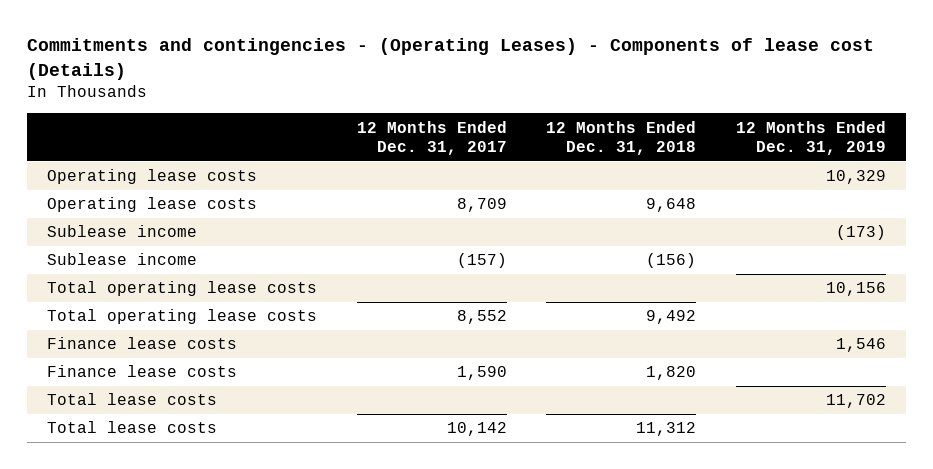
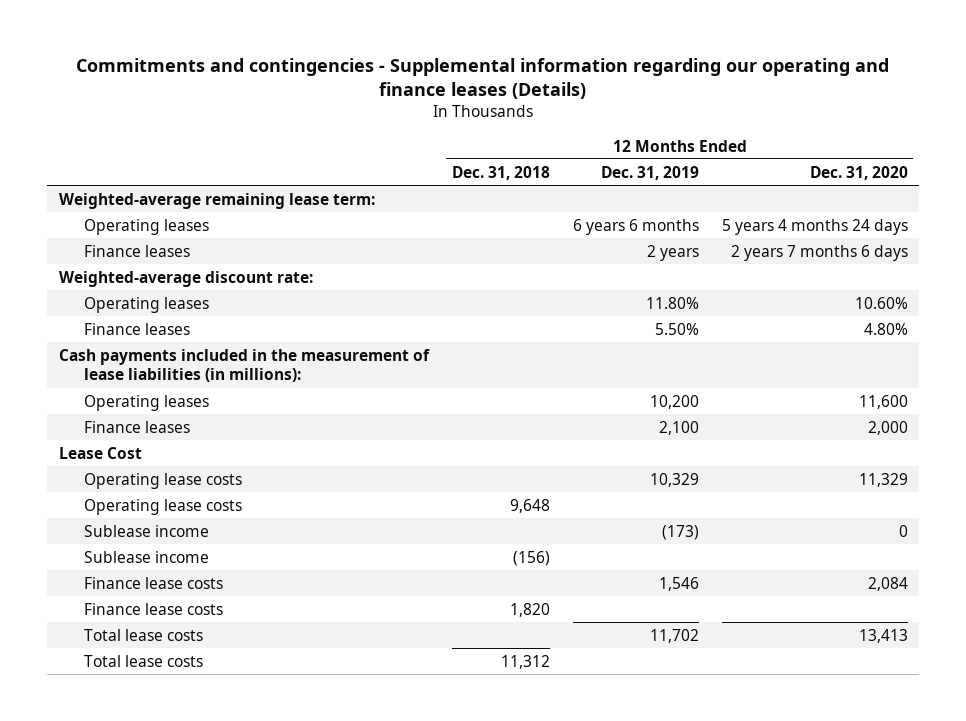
- Commitments and contingencies - (Operating Leases) - Components of lease cost (Details)
+ Commitments and contingencies - Supplemental information regarding our operating and finance leases (Details)
- | 12 Months Ended Dec. 31, 2017 | 12 Months Ended Dec. 31, 2018 | 12 Months Ended Dec. 31, 2019
+ | 12 Months Ended Dec. 31, 2018 | 12 Months Ended Dec. 31, 2019 | 12 Months Ended Dec. 31, 2020
+ Weighted-average remaining lease term:
+ Operating leases | | 6 years 6 months | 5 years 4 months 24 days
+ Finance leases | | 2 years | 2 years 7 months 6 days
+ Weighted-average discount rate:
+ Operating leases | | 11.80% | 10.60%
+ Finance leases | | 5.50% | 4.80%
+ Cash payments included in the measurement of lease liabilities (in millions):
+ Operating leases | | 10,200 | 11,600
+ Finance leases | | 2,100 | 2,000
+ Lease Cost
- Total operating lease costs | | | 10,156
- Total operating lease costs | 8,552 | 9,492 |

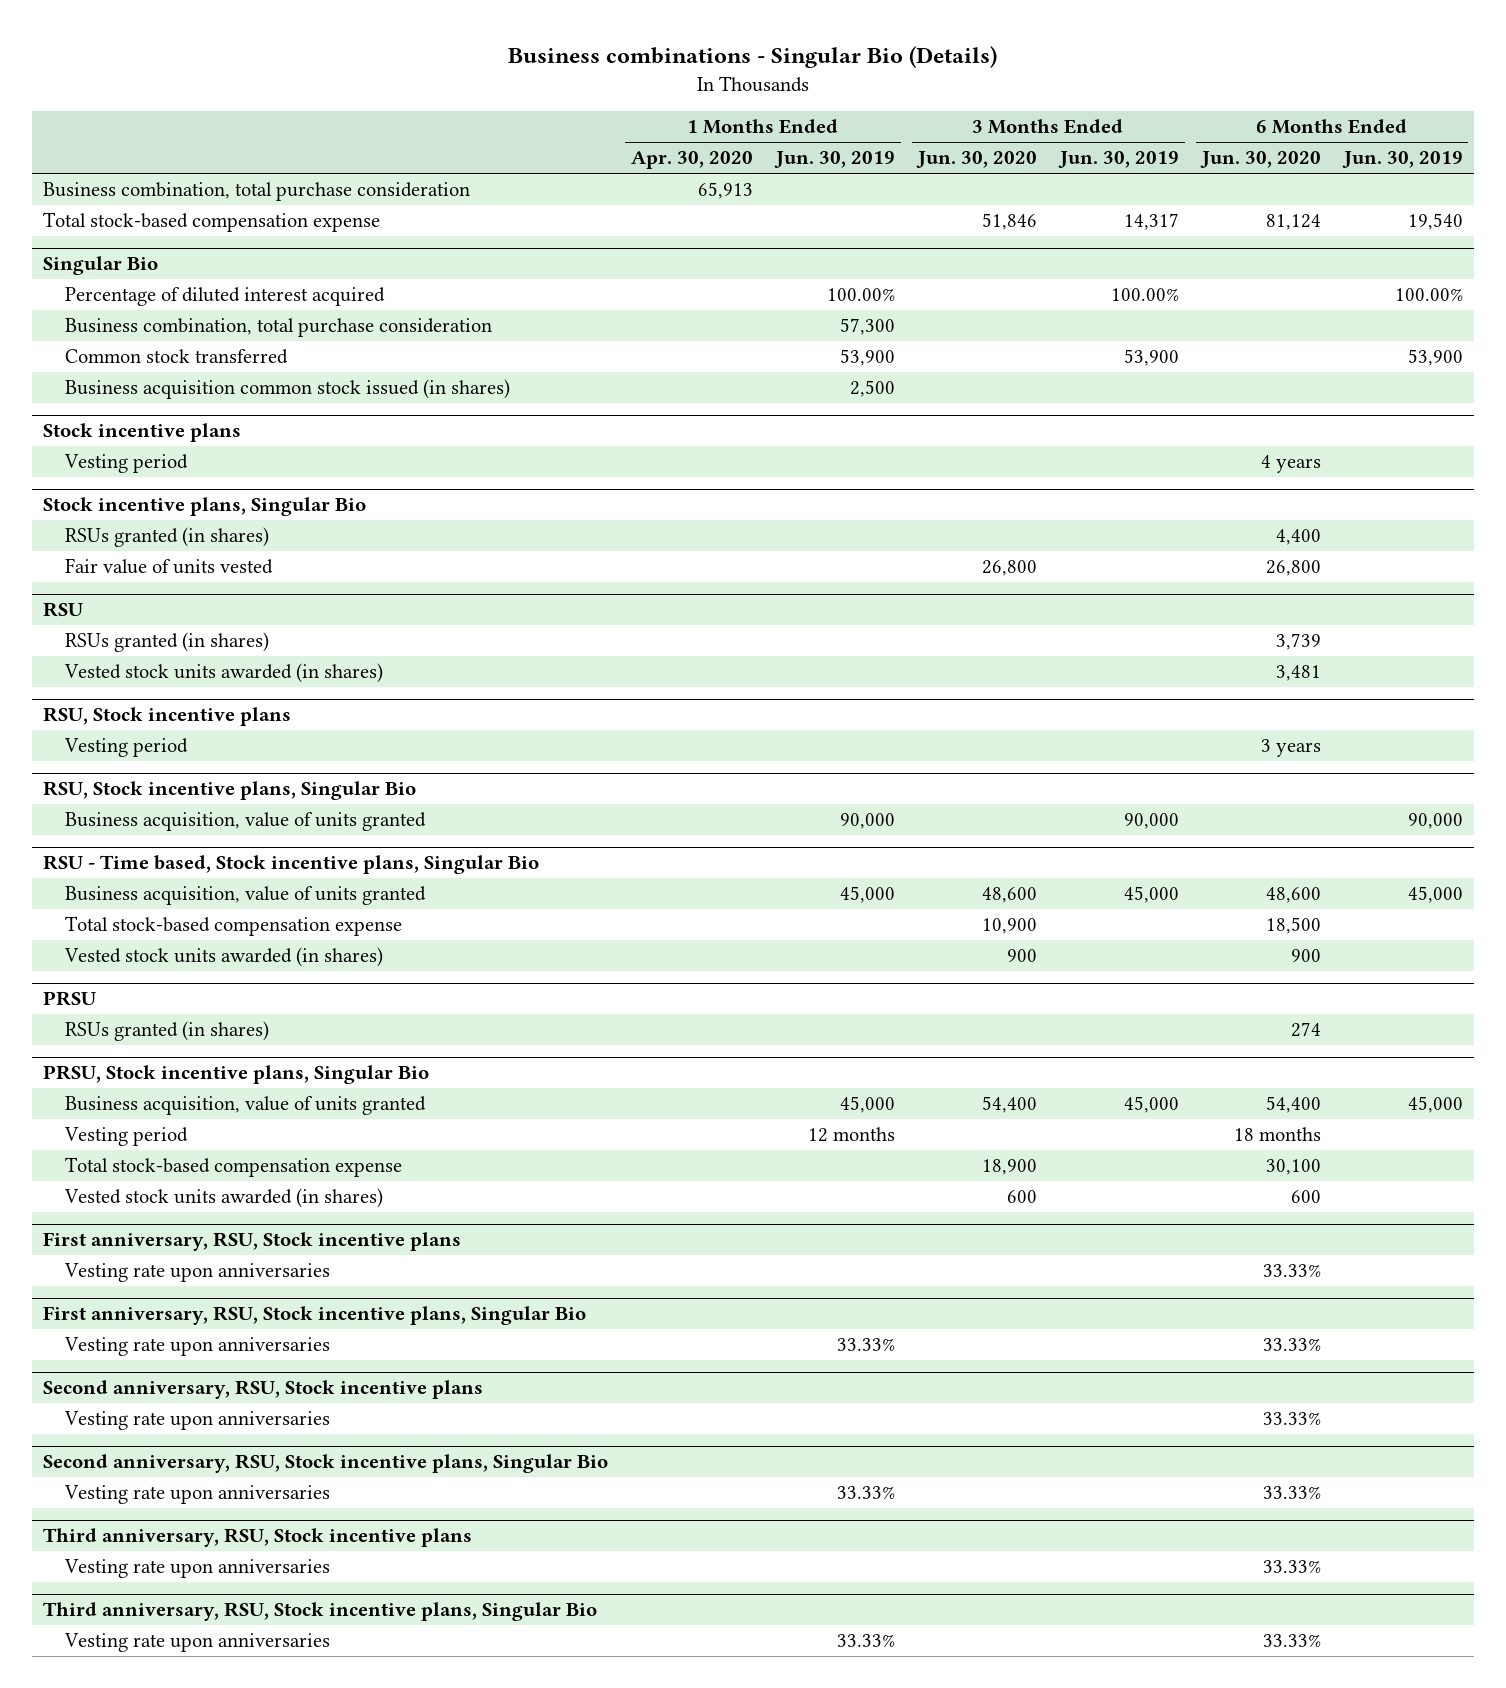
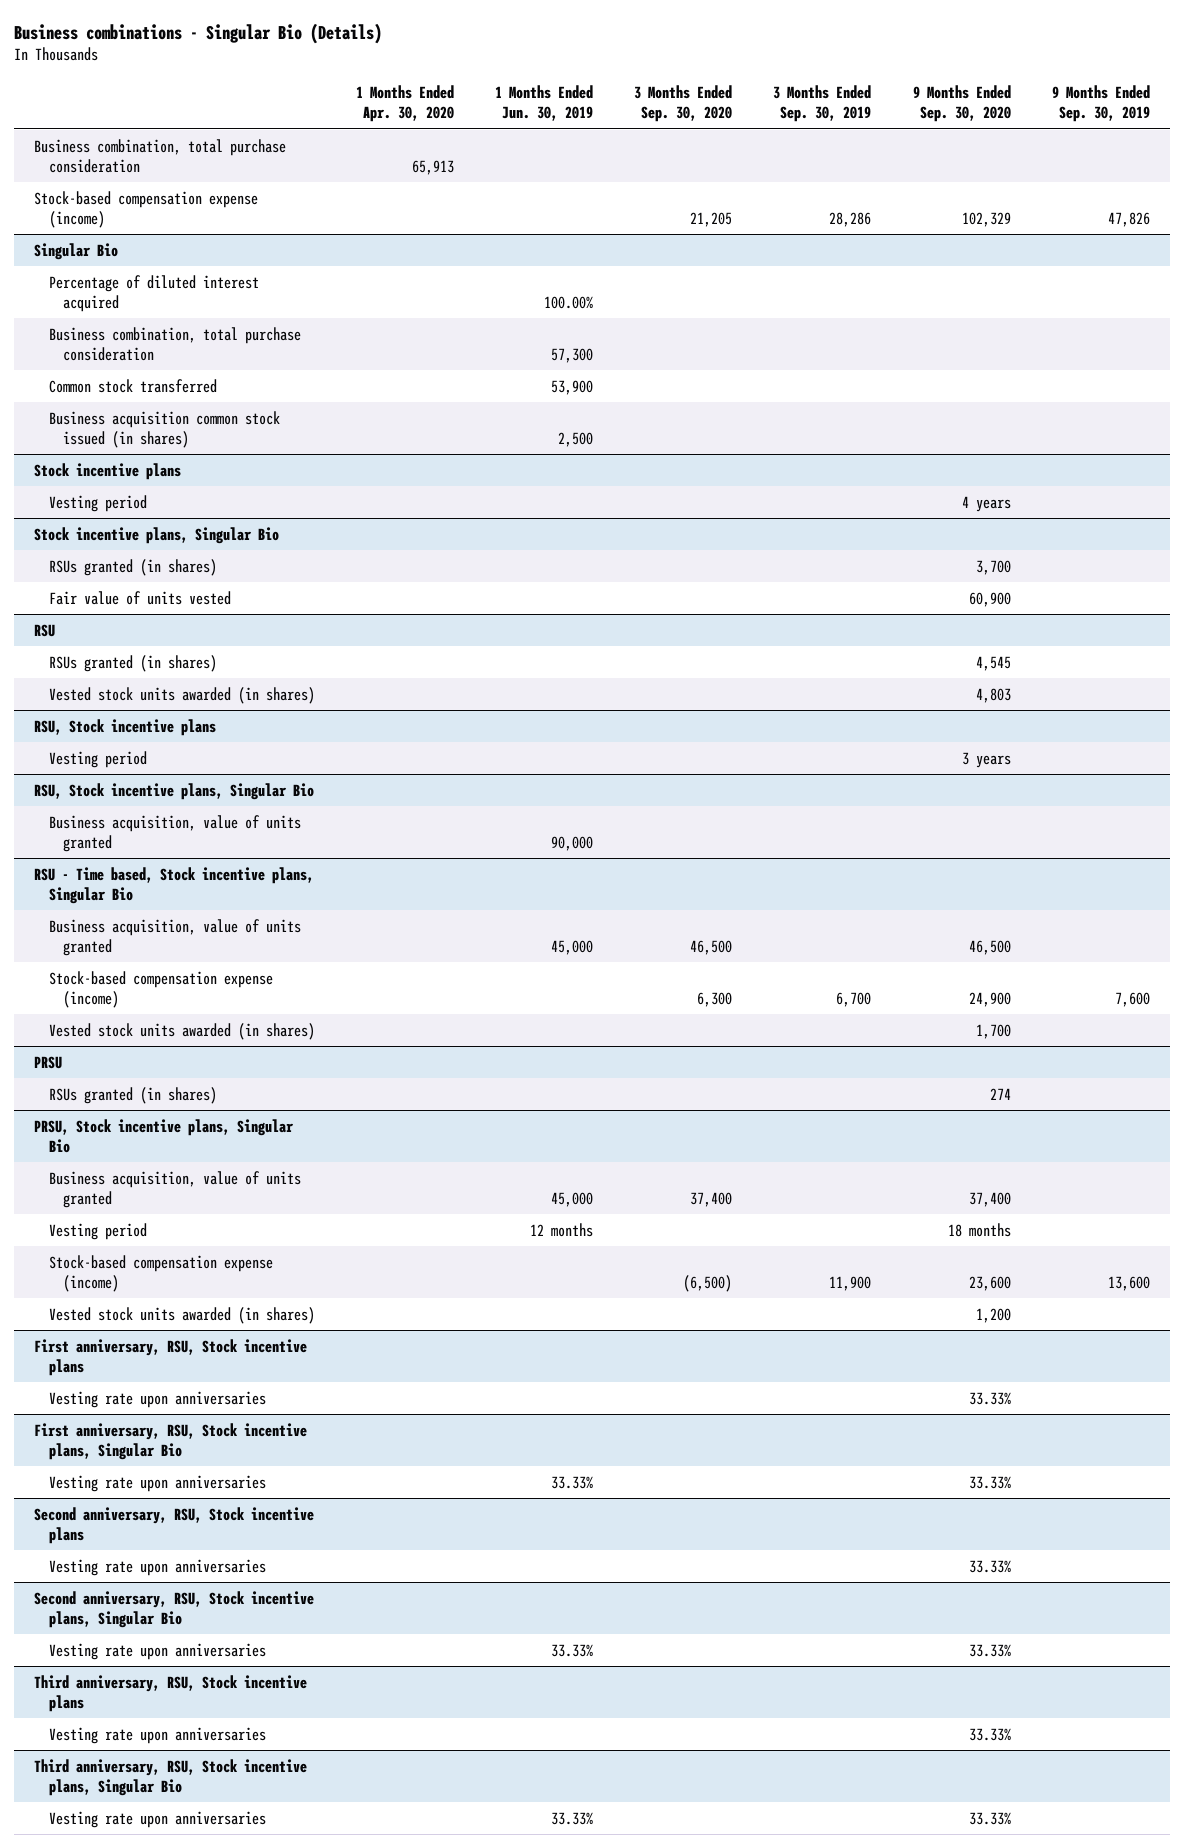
- | 1 Months Ended Apr. 30, 2020 | 1 Months Ended Jun. 30, 2019 | 3 Months Ended Jun. 30, 2020 | 3 Months Ended Jun. 30, 2019 | 6 Months Ended Jun. 30, 2020 | 6 Months Ended Jun. 30, 2019
+ | 1 Months Ended Apr. 30, 2020 | 1 Months Ended Jun. 30, 2019 | 3 Months Ended Sep. 30, 2020 | 3 Months Ended Sep. 30, 2019 | 9 Months Ended Sep. 30, 2020 | 9 Months Ended Sep. 30, 2019
- Total stock-based compensation expense | | | 51,846 | 14,317 | 81,124 | 19,540
+ Stock-based compensation expense (income) | | | 21,205 | 28,286 | 102,329 | 47,826
@ RSU - Time based, Stock incentive plans, Singular Bio
- Total stock-based compensation expense | | | 10,900 | | 18,500 |
+ Stock-based compensation expense (income) | | | 6,300 | 6,700 | 24,900 | 7,600
@ PRSU, Stock incentive plans, Singular Bio
- Total stock-based compensation expense | | | 18,900 | | 30,100 |
+ Stock-based compensation expense (income) | | | (6,500) | 11,900 | 23,600 | 13,600

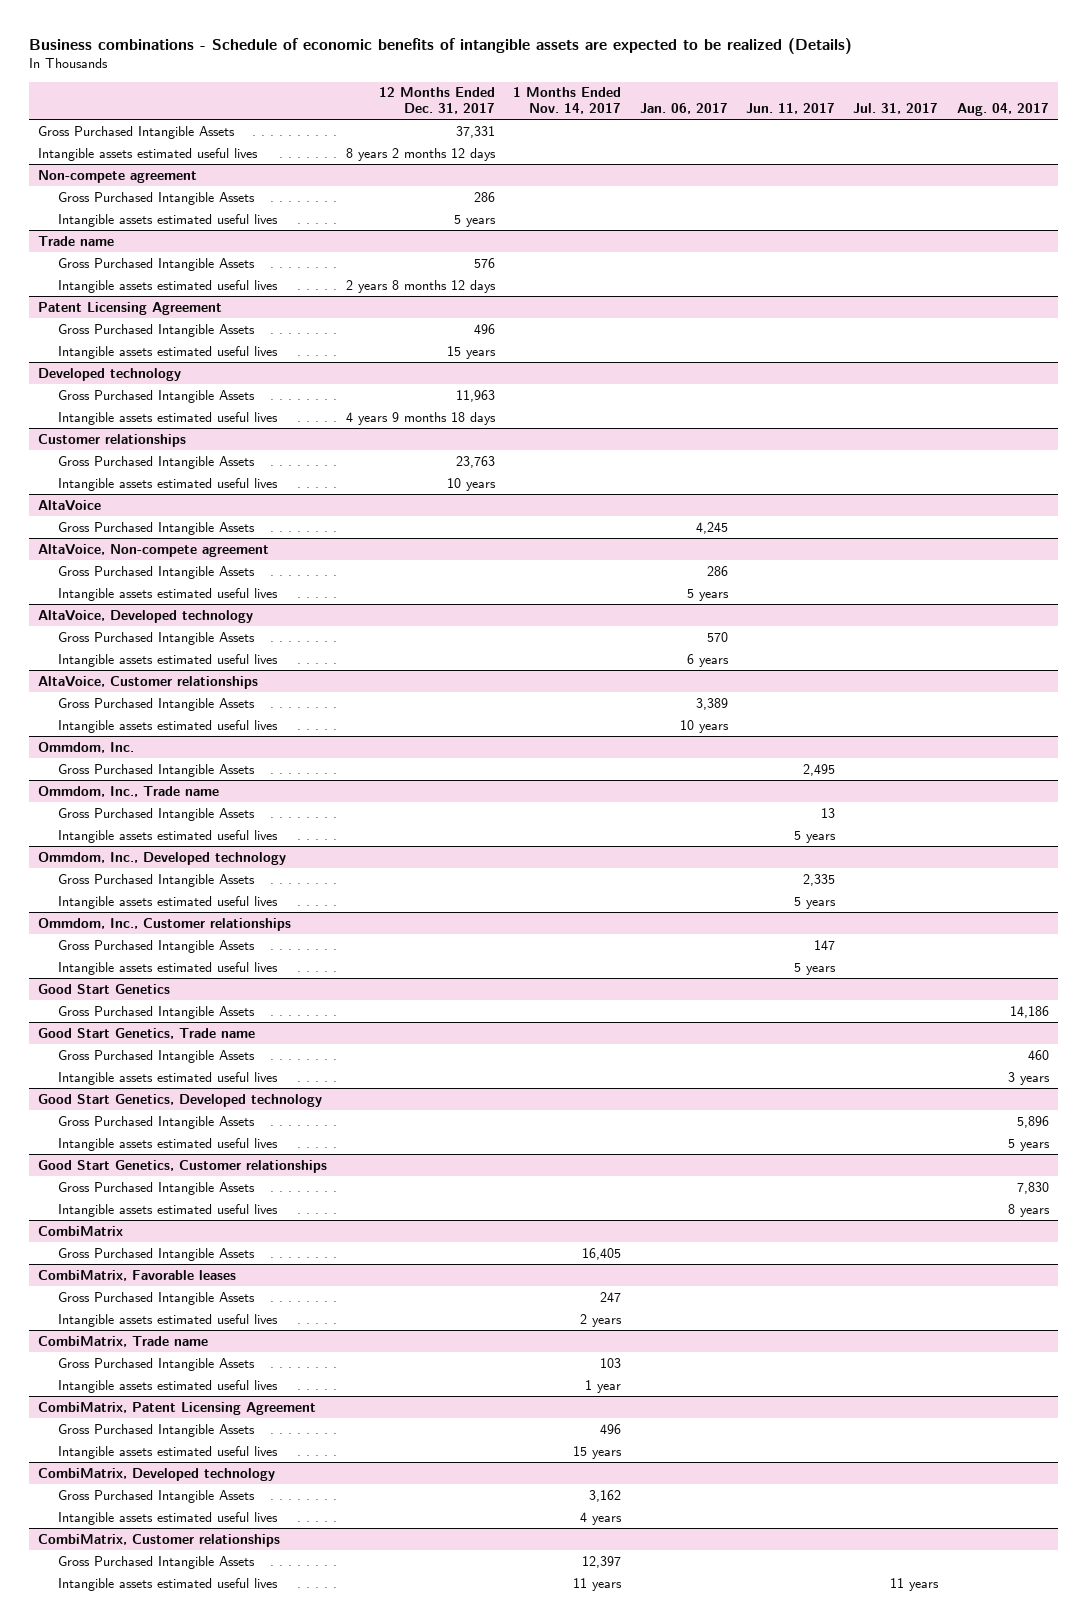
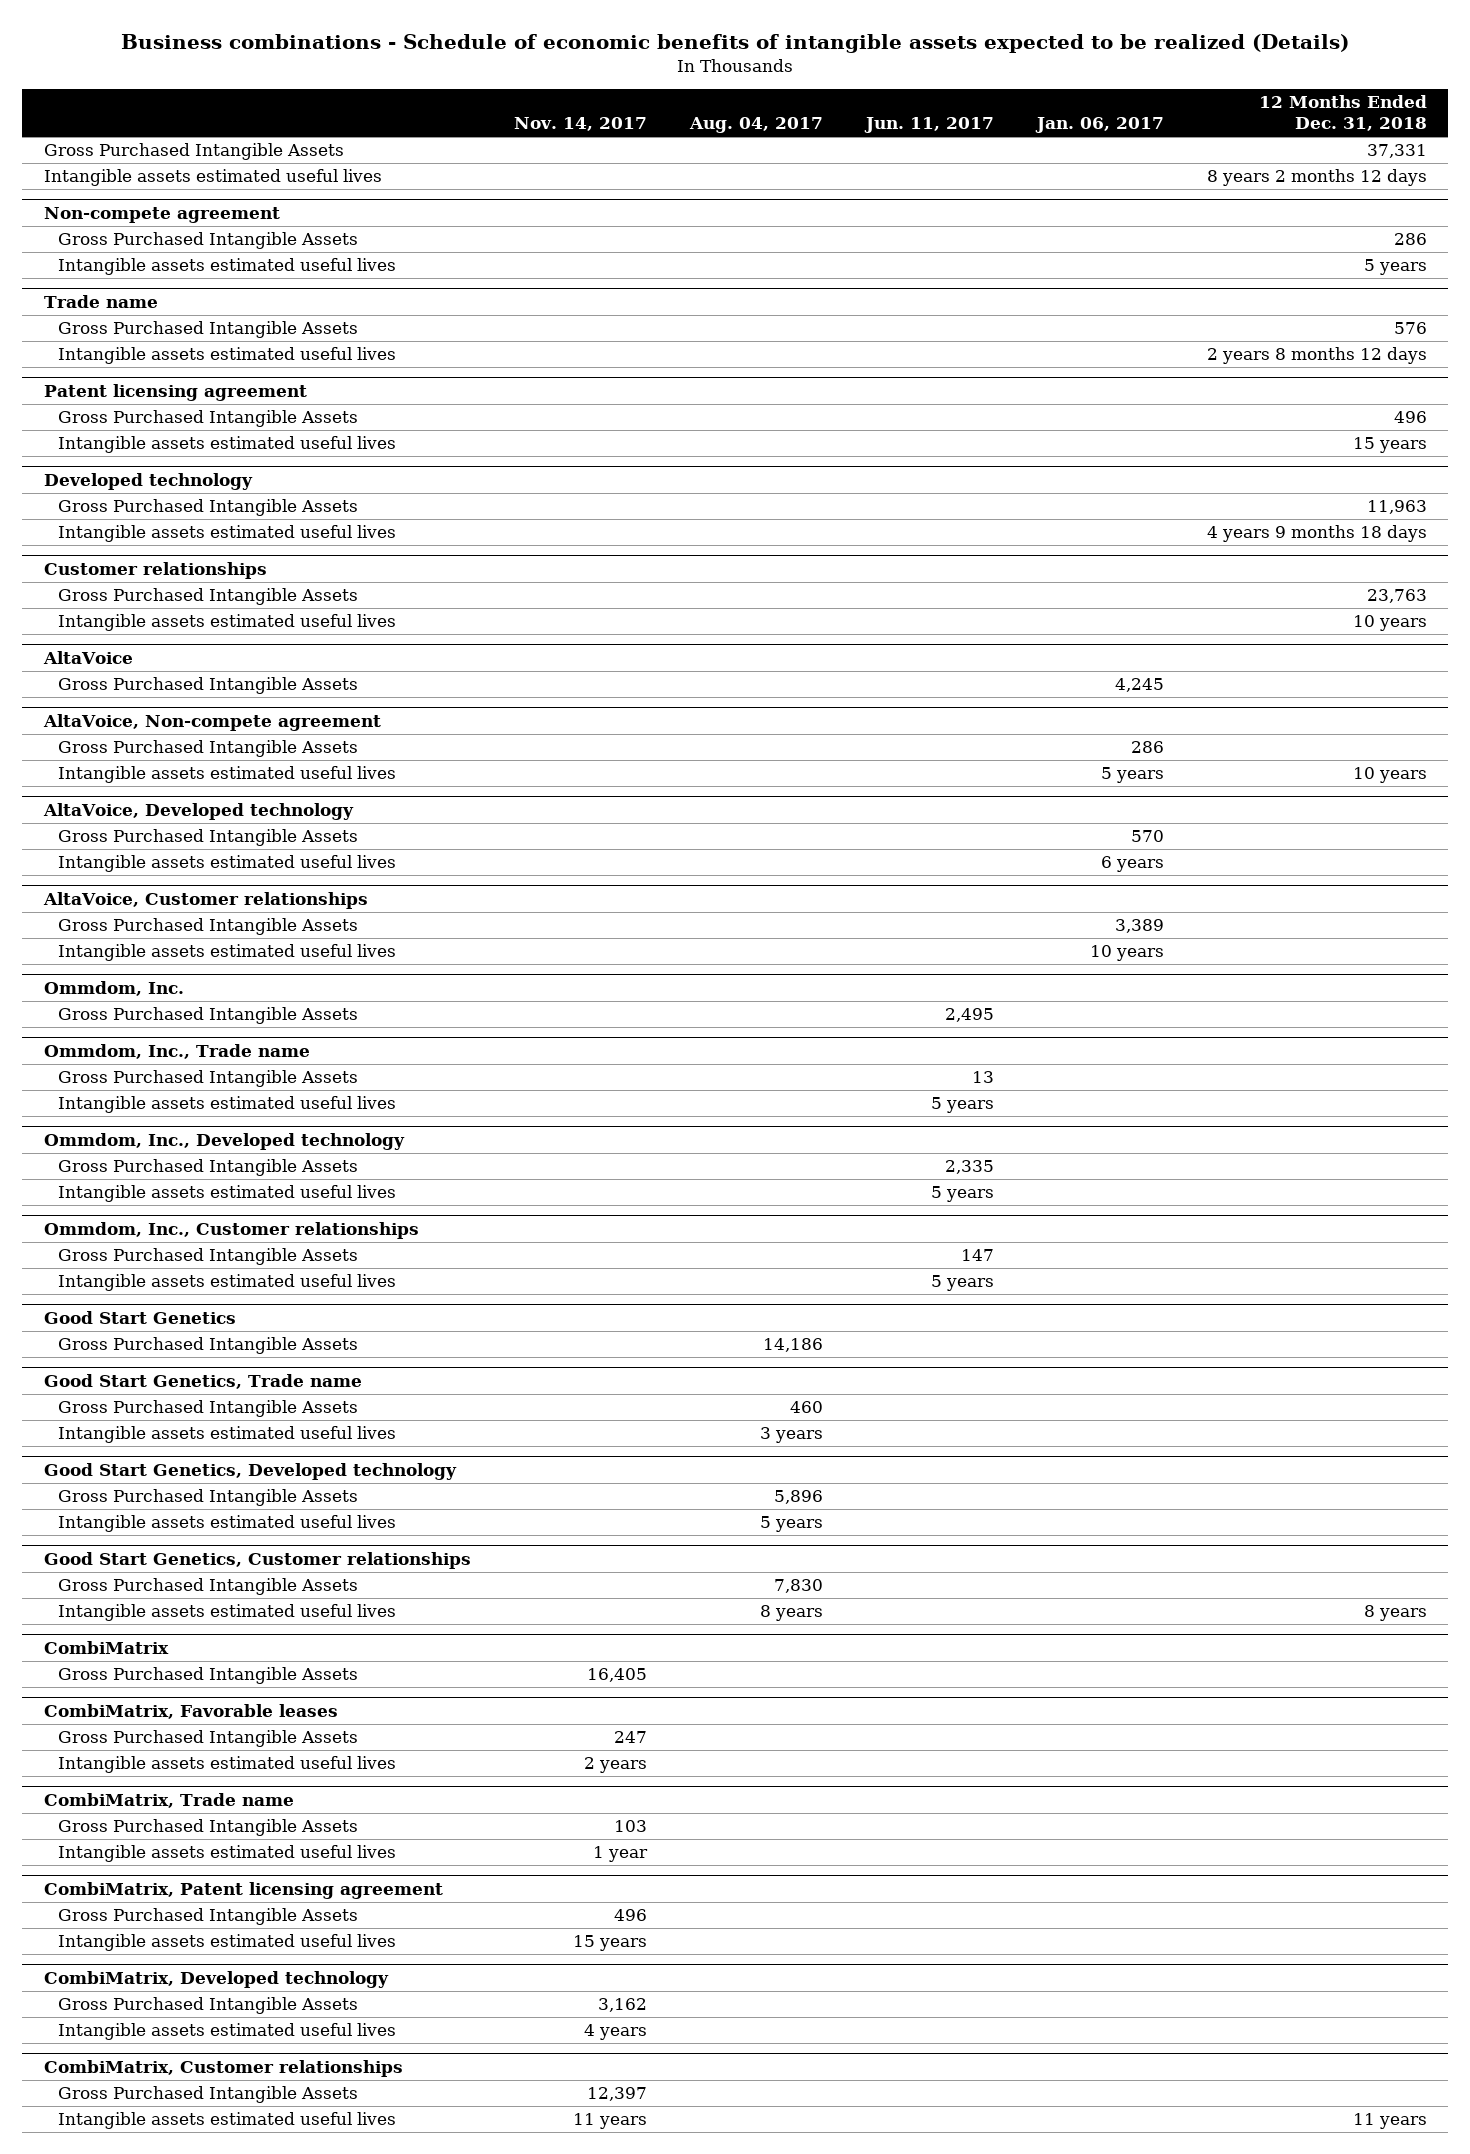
- Business combinations - Schedule of economic benefits of intangible assets are expected to be realized (Details)
+ Business combinations - Schedule of economic benefits of intangible assets expected to be realized (Details)
- | 12 Months Ended Dec. 31, 2017 | 1 Months Ended Nov. 14, 2017 | Jan. 06, 2017 | Jun. 11, 2017 | Jul. 31, 2017 | Aug. 04, 2017
+ | Nov. 14, 2017 | Aug. 04, 2017 | Jun. 11, 2017 | Jan. 06, 2017 | 12 Months Ended Dec. 31, 2018
- Patent Licensing Agreement
+ Patent licensing agreement
- CombiMatrix, Patent Licensing Agreement
+ CombiMatrix, Patent licensing agreement

